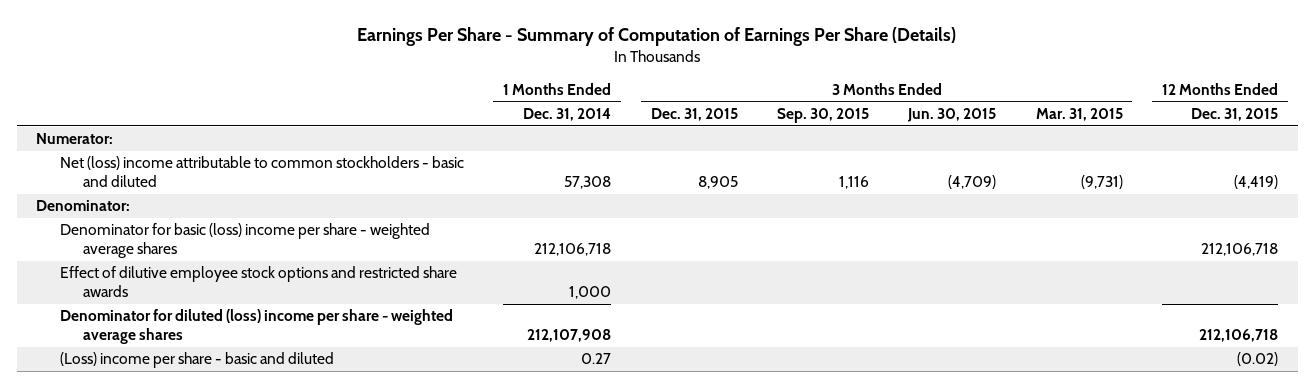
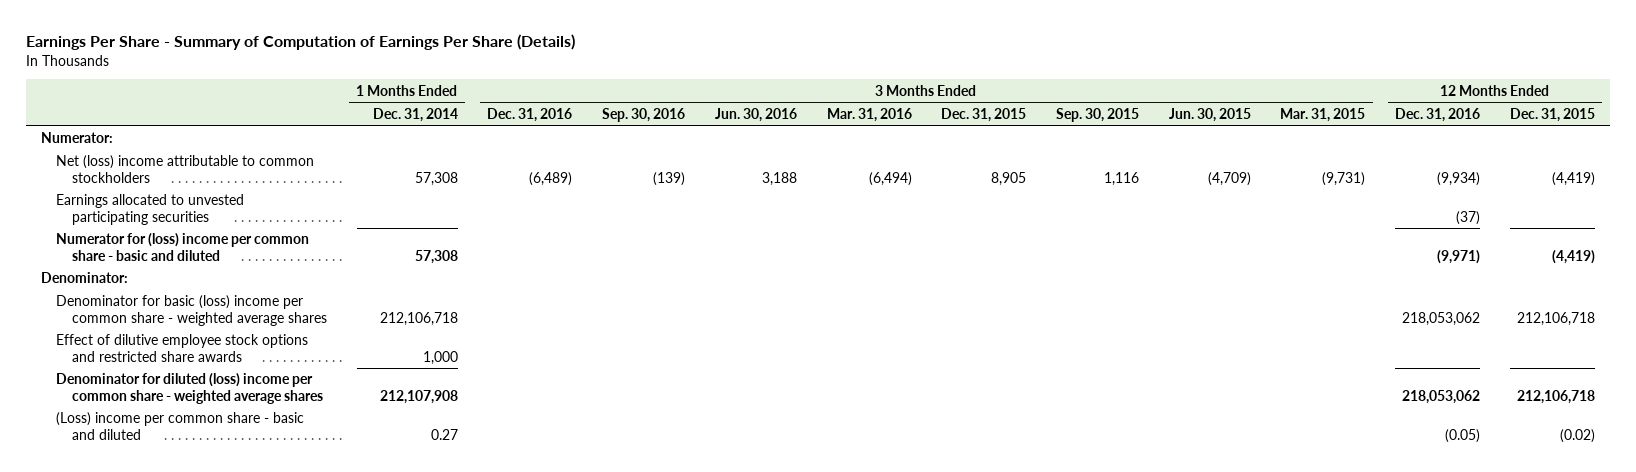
- | 1 Months Ended Dec. 31, 2014 | 3 Months Ended Dec. 31, 2015 | 3 Months Ended Sep. 30, 2015 | 3 Months Ended Jun. 30, 2015 | 3 Months Ended Mar. 31, 2015 | 12 Months Ended Dec. 31, 2015
+ | 1 Months Ended Dec. 31, 2014 | 3 Months Ended Dec. 31, 2016 | 3 Months Ended Sep. 30, 2016 | 3 Months Ended Jun. 30, 2016 | 3 Months Ended Mar. 31, 2016 | 3 Months Ended Dec. 31, 2015 | 3 Months Ended Sep. 30, 2015 | 3 Months Ended Jun. 30, 2015 | 3 Months Ended Mar. 31, 2015 | 12 Months Ended Dec. 31, 2016 | 12 Months Ended Dec. 31, 2015
- Net (loss) income attributable to common stockholders - basic and diluted | 57,308 | 8,905 | 1,116 | (4,709) | (9,731) | (4,419)
+ Net (loss) income attributable to common stockholders | 57,308 | (6,489) | (139) | 3,188 | (6,494) | 8,905 | 1,116 | (4,709) | (9,731) | (9,934) | (4,419)
+ Earnings allocated to unvested participating securities | | | | | | | | | | (37) |
+ Numerator for (loss) income per common share - basic and diluted | 57,308 | | | | | | | | | (9,971) | (4,419)
- Denominator for basic (loss) income per share - weighted average shares | 212,106,718 | | | | | 212,106,718
+ Denominator for basic (loss) income per common share - weighted average shares | 212,106,718 | | | | | | | | | 218,053,062 | 212,106,718
- Denominator for diluted (loss) income per share - weighted average shares | 212,107,908 | | | | | 212,106,718
- (Loss) income per share - basic and diluted | 0.27 | | | | | (0.02)
+ Denominator for diluted (loss) income per common share - weighted average shares | 212,107,908 | | | | | | | | | 218,053,062 | 212,106,718
+ (Loss) income per common share - basic and diluted | 0.27 | | | | | | | | | (0.05) | (0.02)

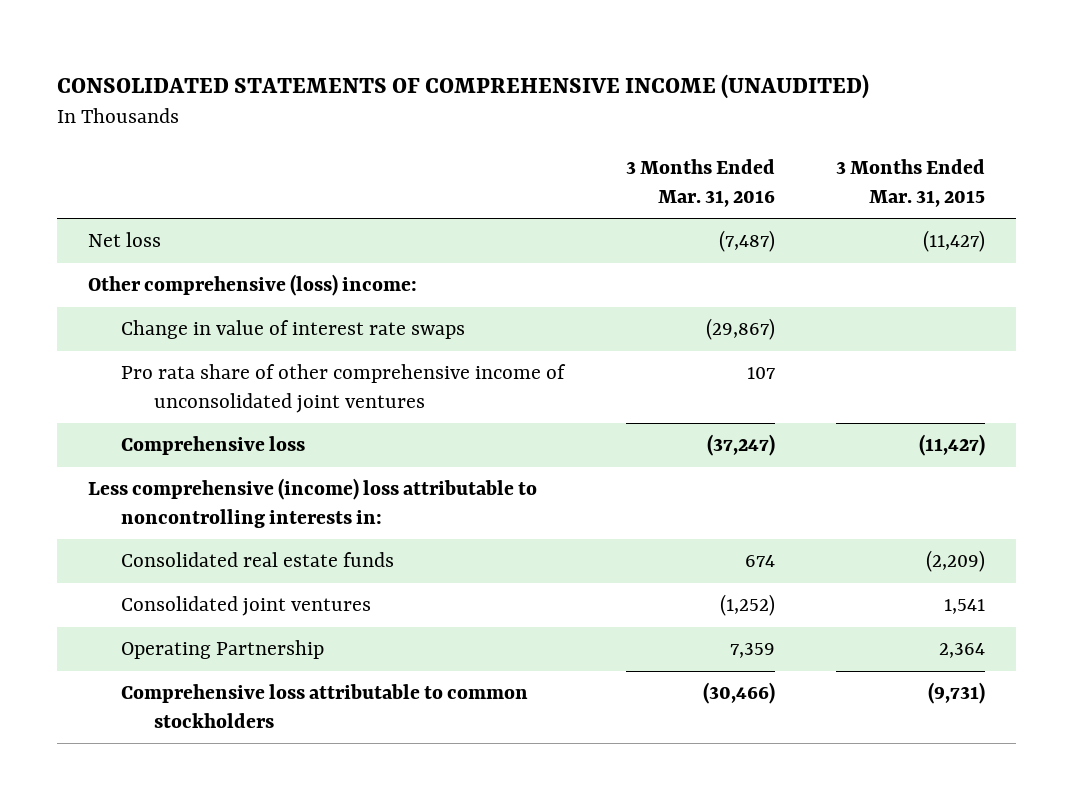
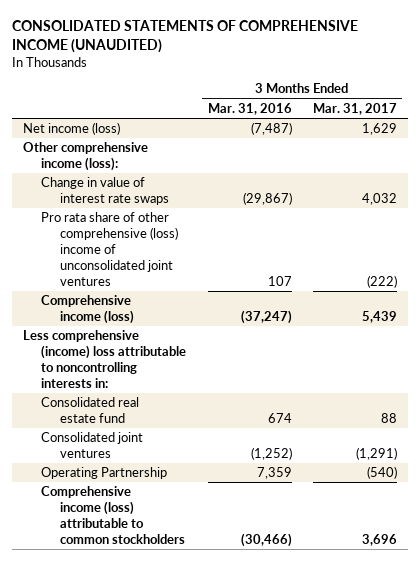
- | 3 Months Ended Mar. 31, 2016 | 3 Months Ended Mar. 31, 2015
+ | 3 Months Ended Mar. 31, 2016 | 3 Months Ended Mar. 31, 2017
- Net loss | (7,487) | (11,427)
- Other comprehensive (loss) income:
+ Net income (loss) | (7,487) | 1,629
+ Other comprehensive income (loss):
- Pro rata share of other comprehensive income of unconsolidated joint ventures | 107 |
- Comprehensive loss | (37,247) | (11,427)
+ Pro rata share of other comprehensive (loss) income of unconsolidated joint ventures | 107 | (222)
+ Comprehensive income (loss) | (37,247) | 5,439
- Consolidated real estate funds | 674 | (2,209)
+ Consolidated real estate fund | 674 | 88
- Comprehensive loss attributable to common stockholders | (30,466) | (9,731)
+ Comprehensive income (loss) attributable to common stockholders | (30,466) | 3,696

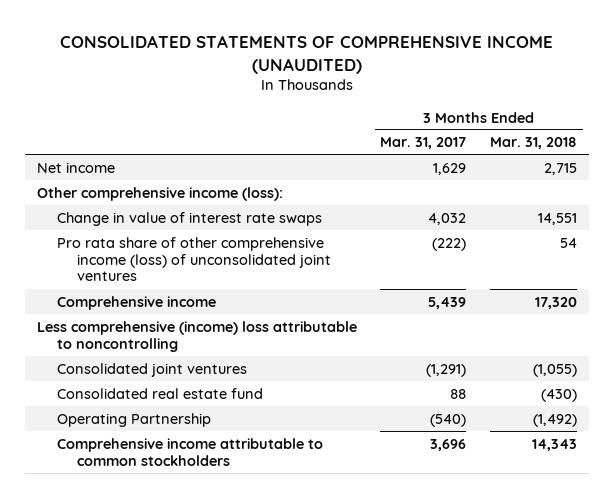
- | 3 Months Ended Mar. 31, 2016 | 3 Months Ended Mar. 31, 2017
+ | 3 Months Ended Mar. 31, 2017 | 3 Months Ended Mar. 31, 2018
- Net income (loss) | (7,487) | 1,629
+ Net income | 1,629 | 2,715
- Pro rata share of other comprehensive (loss) income of unconsolidated joint ventures | 107 | (222)
- Comprehensive income (loss) | (37,247) | 5,439
- Less comprehensive (income) loss attributable to noncontrolling interests in:
+ Pro rata share of other comprehensive income (loss) of unconsolidated joint ventures | (222) | 54
+ Comprehensive income | 5,439 | 17,320
+ Less comprehensive (income) loss attributable to noncontrolling
moved down: Consolidated real estate fund | 88 | (430)
- Comprehensive income (loss) attributable to common stockholders | (30,466) | 3,696
+ Comprehensive income attributable to common stockholders | 3,696 | 14,343

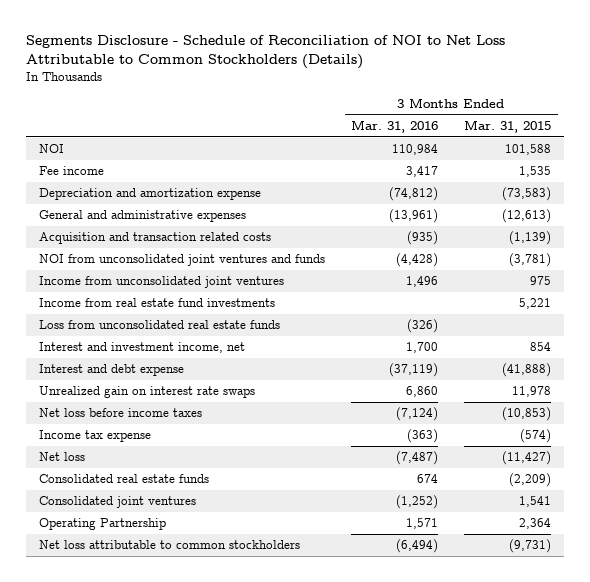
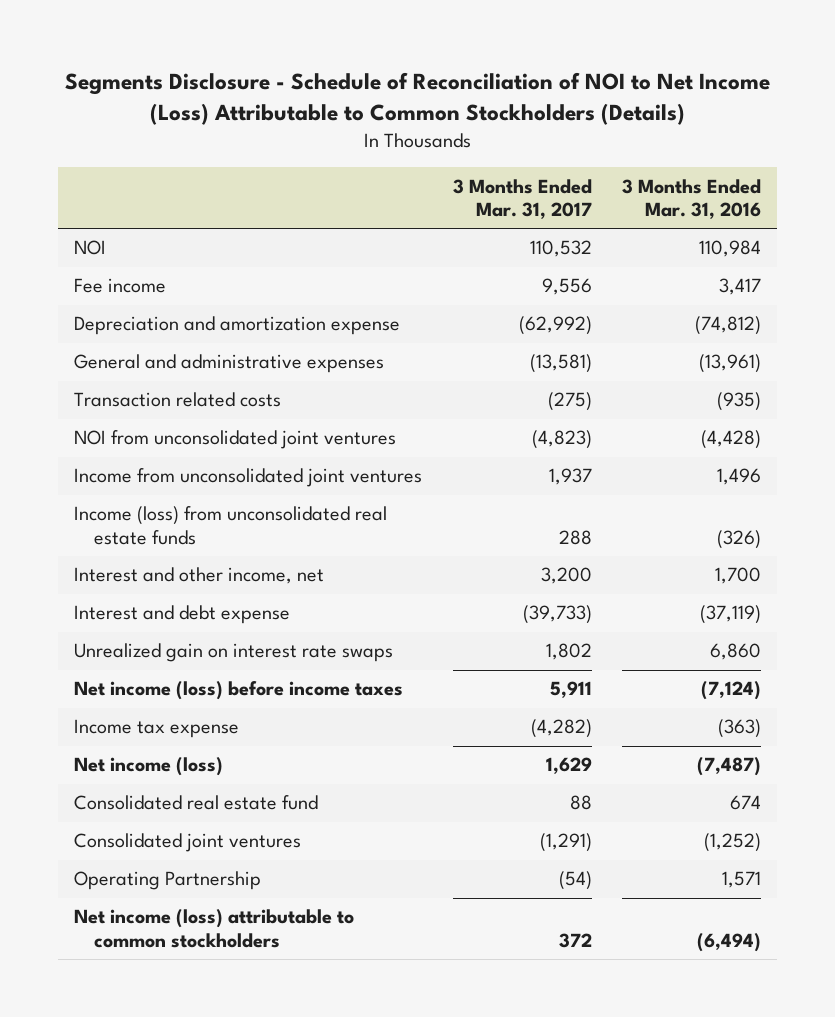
- Segments Disclosure - Schedule of Reconciliation of NOI to Net Loss Attributable to Common Stockholders (Details)
+ Segments Disclosure - Schedule of Reconciliation of NOI to Net Income (Loss) Attributable to Common Stockholders (Details)
- | 3 Months Ended Mar. 31, 2016 | 3 Months Ended Mar. 31, 2015
+ | 3 Months Ended Mar. 31, 2017 | 3 Months Ended Mar. 31, 2016
- Acquisition and transaction related costs | (935) | (1,139)
- NOI from unconsolidated joint ventures and funds | (4,428) | (3,781)
+ Transaction related costs | (275) | (935)
+ NOI from unconsolidated joint ventures | (4,823) | (4,428)
- Income from real estate fund investments | | 5,221
- Loss from unconsolidated real estate funds | (326) |
- Interest and investment income, net | 1,700 | 854
+ Income (loss) from unconsolidated real estate funds | 288 | (326)
+ Interest and other income, net | 3,200 | 1,700
- Net loss before income taxes | (7,124) | (10,853)
+ Net income (loss) before income taxes | 5,911 | (7,124)
- Net loss | (7,487) | (11,427)
- Consolidated real estate funds | 674 | (2,209)
+ Net income (loss) | 1,629 | (7,487)
+ Consolidated real estate fund | 88 | 674
- Net loss attributable to common stockholders | (6,494) | (9,731)
+ Net income (loss) attributable to common stockholders | 372 | (6,494)

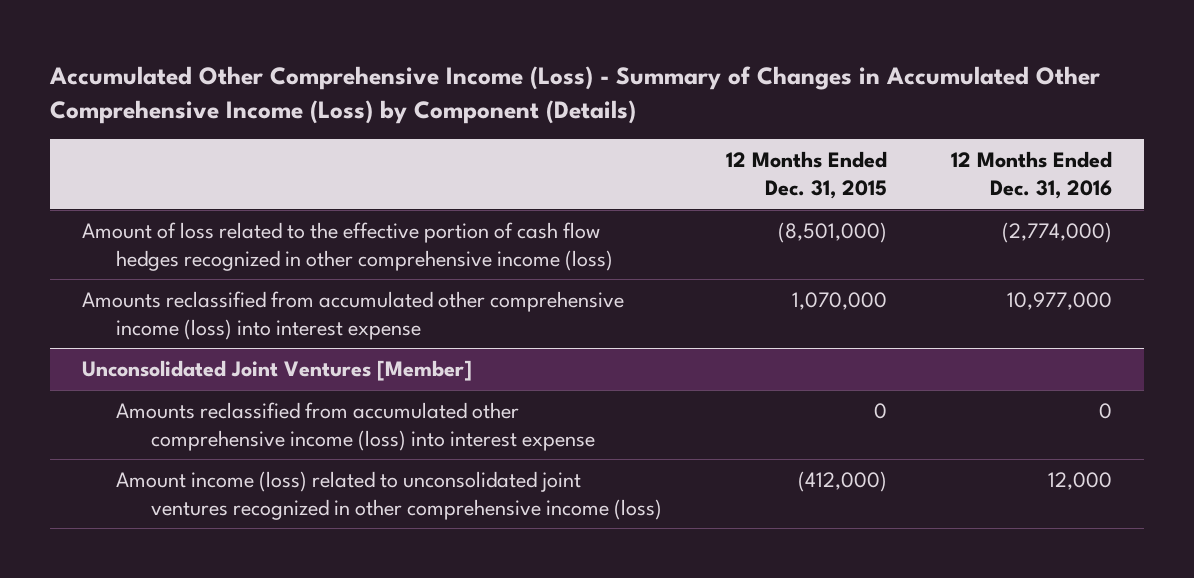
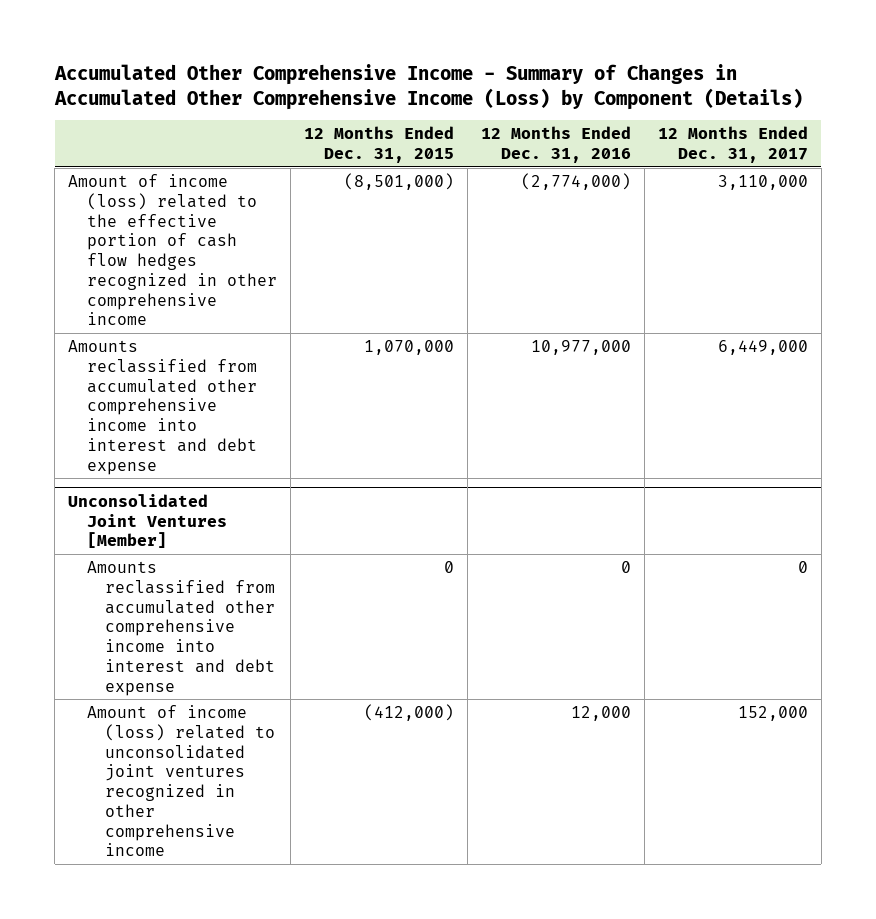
- Accumulated Other Comprehensive Income (Loss) - Summary of Changes in Accumulated Other Comprehensive Income (Loss) by Component (Details)
+ Accumulated Other Comprehensive Income - Summary of Changes in Accumulated Other Comprehensive Income (Loss) by Component (Details)
- | 12 Months Ended Dec. 31, 2015 | 12 Months Ended Dec. 31, 2016
+ | 12 Months Ended Dec. 31, 2015 | 12 Months Ended Dec. 31, 2016 | 12 Months Ended Dec. 31, 2017
- Amount of loss related to the effective portion of cash flow hedges recognized in other comprehensive income (loss) | (8,501,000) | (2,774,000)
- Amounts reclassified from accumulated other comprehensive income (loss) into interest expense | 1,070,000 | 10,977,000
+ Amount of income (loss) related to the effective portion of cash flow hedges recognized in other comprehensive income | (8,501,000) | (2,774,000) | 3,110,000
+ Amounts reclassified from accumulated other comprehensive income into interest and debt expense | 1,070,000 | 10,977,000 | 6,449,000
@ Unconsolidated Joint Ventures [Member]
- Amounts reclassified from accumulated other comprehensive income (loss) into interest expense | 0 | 0
- Amount income (loss) related to unconsolidated joint ventures recognized in other comprehensive income (loss) | (412,000) | 12,000
+ Amounts reclassified from accumulated other comprehensive income into interest and debt expense | 0 | 0 | 0
+ Amount of income (loss) related to unconsolidated joint ventures recognized in other comprehensive income | (412,000) | 12,000 | 152,000

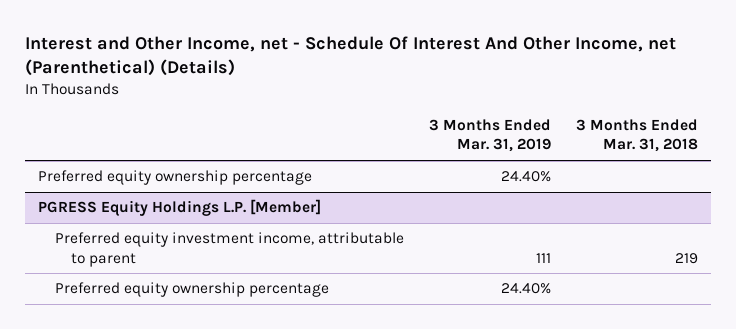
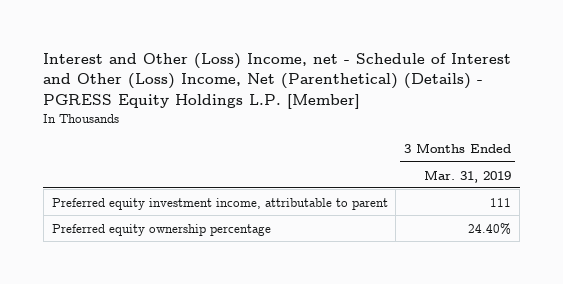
- Interest and Other Income, net - Schedule Of Interest And Other Income, net (Parenthetical) (Details)
+ Interest and Other (Loss) Income, net - Schedule of Interest and Other (Loss) Income, Net (Parenthetical) (Details) - PGRESS Equity Holdings L.P. [Member]
- | 3 Months Ended Mar. 31, 2019 | 3 Months Ended Mar. 31, 2018
+ | 3 Months Ended Mar. 31, 2019
- Preferred equity ownership percentage | 24.40% |
- PGRESS Equity Holdings L.P. [Member]

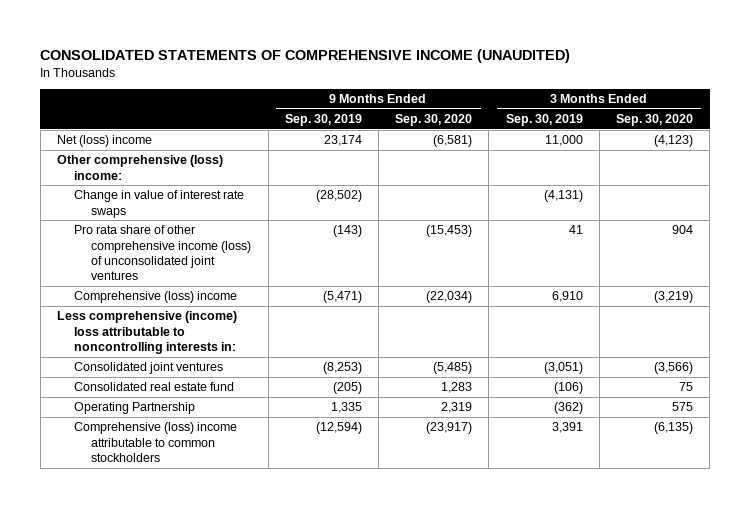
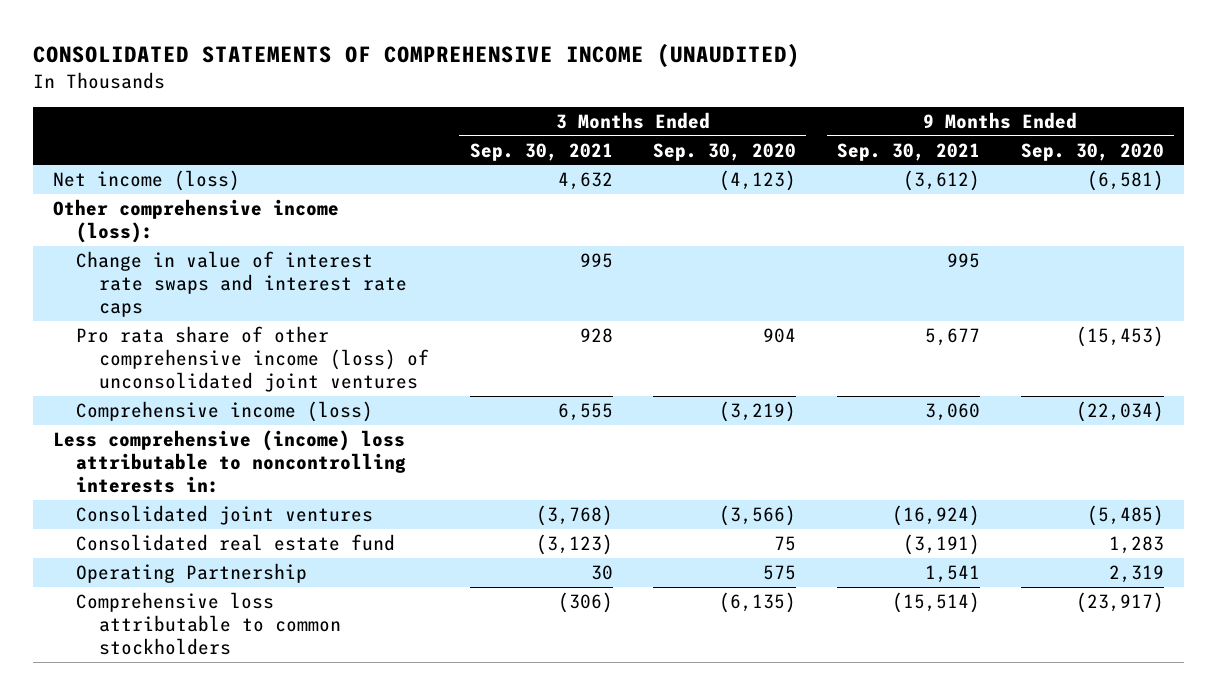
- | 9 Months Ended Sep. 30, 2019 | 9 Months Ended Sep. 30, 2020 | 3 Months Ended Sep. 30, 2019 | 3 Months Ended Sep. 30, 2020
+ | 3 Months Ended Sep. 30, 2021 | 3 Months Ended Sep. 30, 2020 | 9 Months Ended Sep. 30, 2021 | 9 Months Ended Sep. 30, 2020
- Net (loss) income | 23,174 | (6,581) | 11,000 | (4,123)
- Other comprehensive (loss) income:
- Change in value of interest rate swaps | (28,502) | | (4,131) |
+ Net income (loss) | 4,632 | (4,123) | (3,612) | (6,581)
+ Other comprehensive income (loss):
+ Change in value of interest rate swaps and interest rate caps | 995 | | 995 |
- Comprehensive (loss) income | (5,471) | (22,034) | 6,910 | (3,219)
+ Comprehensive income (loss) | 6,555 | (3,219) | 3,060 | (22,034)
- Comprehensive (loss) income attributable to common stockholders | (12,594) | (23,917) | 3,391 | (6,135)
+ Comprehensive loss attributable to common stockholders | (306) | (6,135) | (15,514) | (23,917)

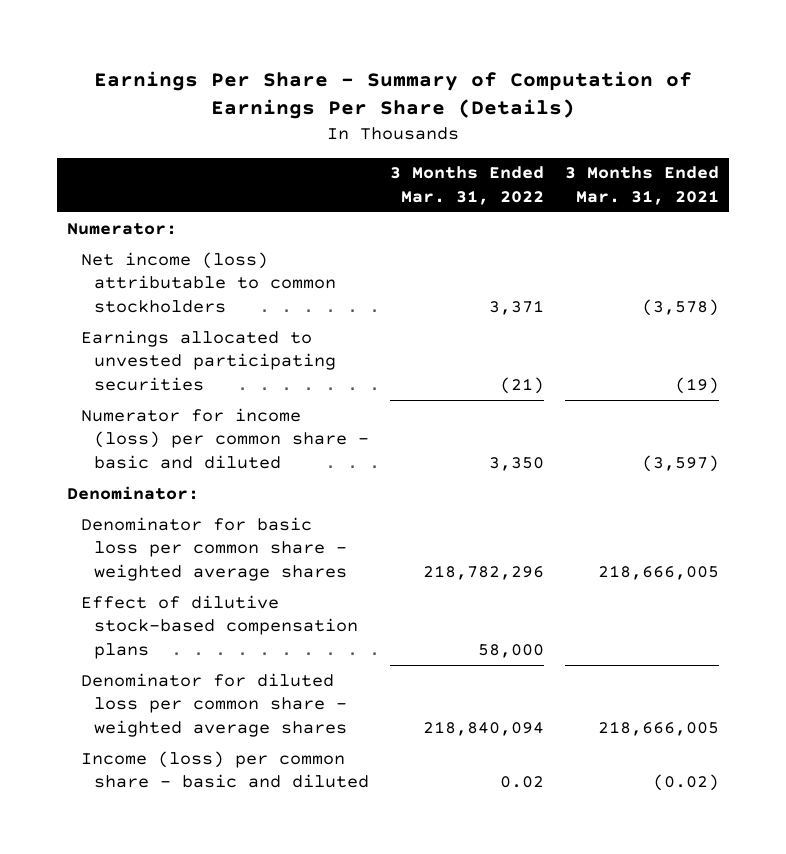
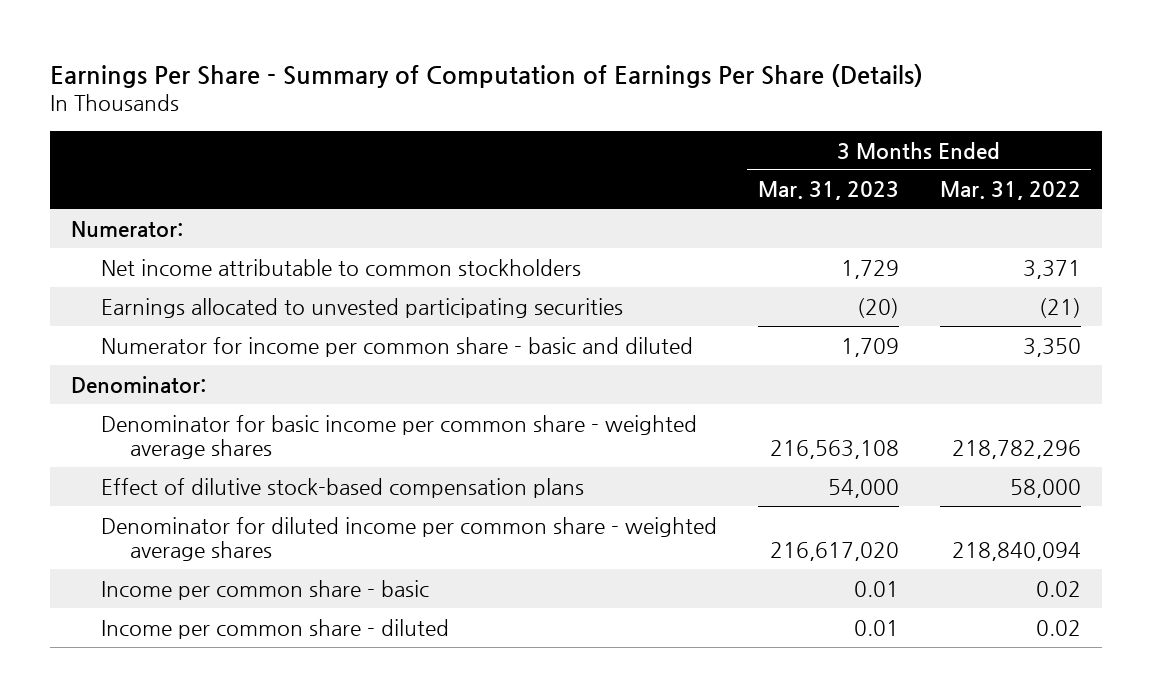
- | 3 Months Ended Mar. 31, 2022 | 3 Months Ended Mar. 31, 2021
+ | 3 Months Ended Mar. 31, 2023 | 3 Months Ended Mar. 31, 2022
- Net income (loss) attributable to common stockholders | 3,371 | (3,578)
+ Net income attributable to common stockholders | 1,729 | 3,371
- Numerator for income (loss) per common share - basic and diluted | 3,350 | (3,597)
+ Numerator for income per common share - basic and diluted | 1,709 | 3,350
- Denominator for basic loss per common share - weighted average shares | 218,782,296 | 218,666,005
+ Denominator for basic income per common share - weighted average shares | 216,563,108 | 218,782,296
- Denominator for diluted loss per common share - weighted average shares | 218,840,094 | 218,666,005
- Income (loss) per common share - basic and diluted | 0.02 | (0.02)
+ Denominator for diluted income per common share - weighted average shares | 216,617,020 | 218,840,094
+ Income per common share - basic | 0.01 | 0.02
+ Income per common share - diluted | 0.01 | 0.02

